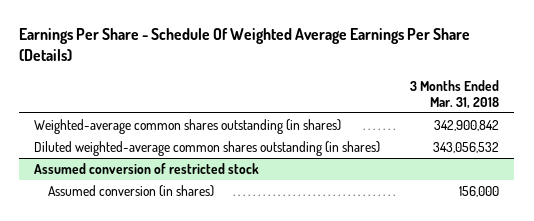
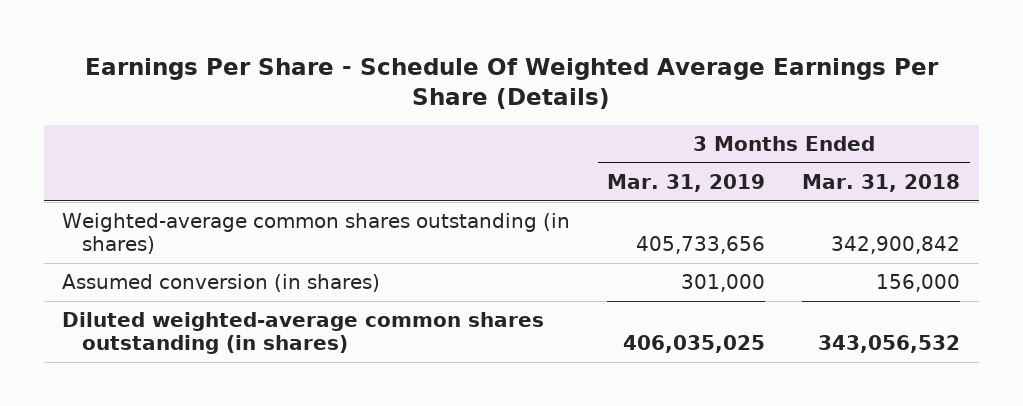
- | 3 Months Ended Mar. 31, 2018
+ | 3 Months Ended Mar. 31, 2019 | 3 Months Ended Mar. 31, 2018
- Assumed conversion of restricted stock
moved down: Diluted weighted-average common shares outstanding (in shares) | 406,035,025 | 343,056,532

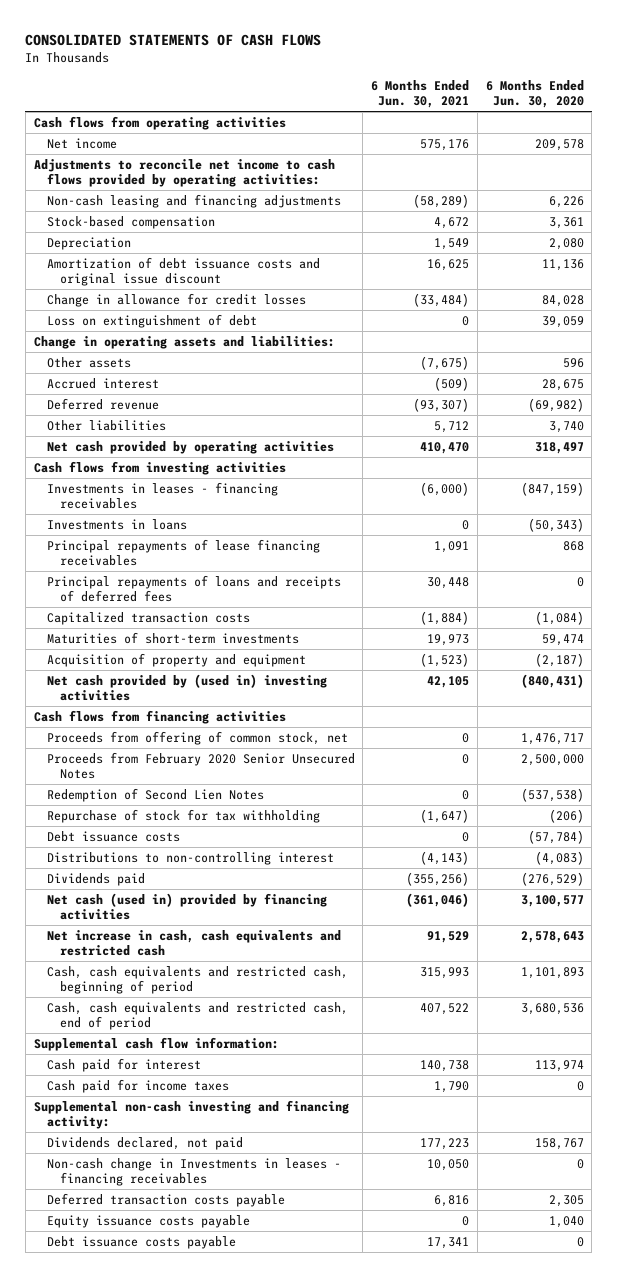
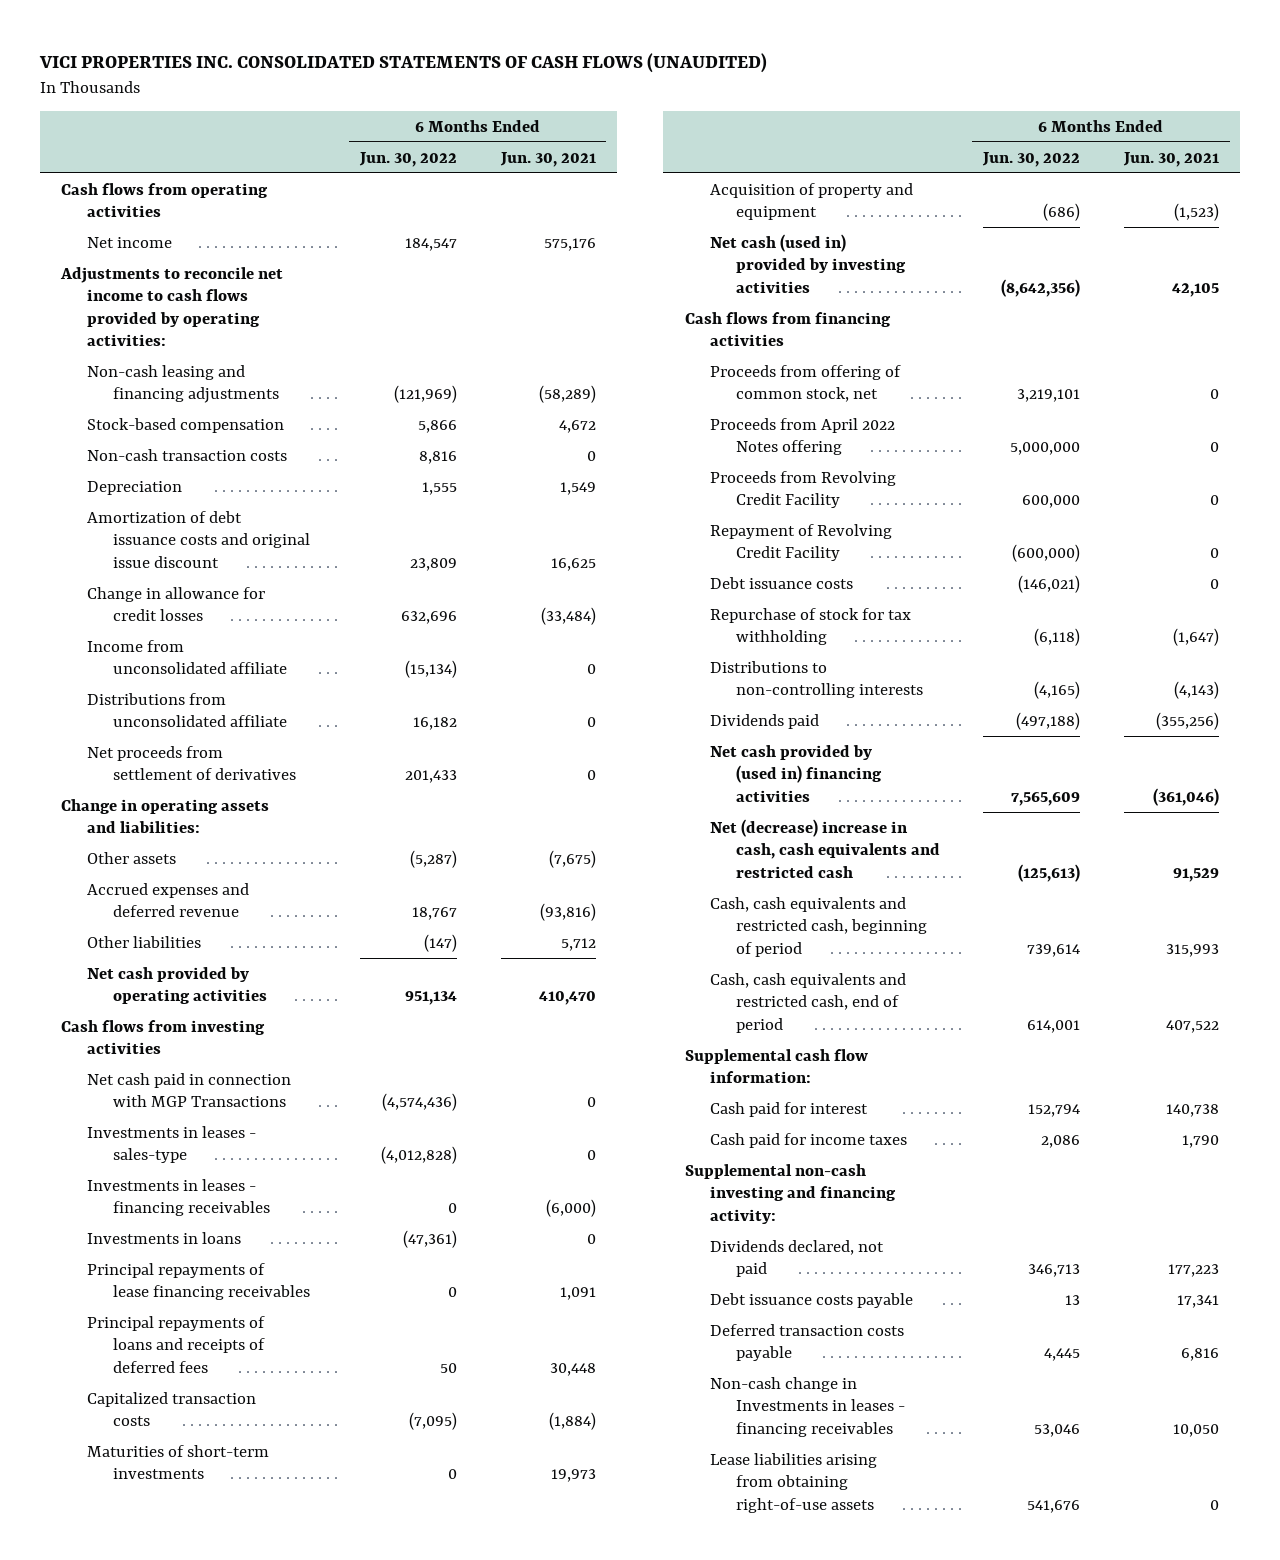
- CONSOLIDATED STATEMENTS OF CASH FLOWS
+ VICI PROPERTIES INC. CONSOLIDATED STATEMENTS OF CASH FLOWS (UNAUDITED)
- | 6 Months Ended Jun. 30, 2021 | 6 Months Ended Jun. 30, 2020
+ | 6 Months Ended Jun. 30, 2022 | 6 Months Ended Jun. 30, 2021
+ Non-cash transaction costs | 8,816 | 0
- Loss on extinguishment of debt | 0 | 39,059
+ Income from unconsolidated affiliate | (15,134) | 0
+ Distributions from unconsolidated affiliate | 16,182 | 0
+ Net proceeds from settlement of derivatives | 201,433 | 0
- Accrued interest | (509) | 28,675
- Deferred revenue | (93,307) | (69,982)
+ Accrued expenses and deferred revenue | 18,767 | (93,816)
+ Net cash paid in connection with MGP Transactions | (4,574,436) | 0
+ Investments in leases - sales-type | (4,012,828) | 0
- Net cash provided by (used in) investing activities | 42,105 | (840,431)
+ Net cash (used in) provided by investing activities | (8,642,356) | 42,105
- Proceeds from February 2020 Senior Unsecured Notes | 0 | 2,500,000
- Redemption of Second Lien Notes | 0 | (537,538)
+ Proceeds from April 2022 Notes offering | 5,000,000 | 0
+ Proceeds from Revolving Credit Facility | 600,000 | 0
+ Repayment of Revolving Credit Facility | (600,000) | 0
- Distributions to non-controlling interest | (4,143) | (4,083)
moved down: Repurchase of stock for tax withholding | (6,118) | (1,647)
+ Distributions to non-controlling interests | (4,165) | (4,143)
- Net cash (used in) provided by financing activities | (361,046) | 3,100,577
- Net increase in cash, cash equivalents and restricted cash | 91,529 | 2,578,643
+ Net cash provided by (used in) financing activities | 7,565,609 | (361,046)
+ Net (decrease) increase in cash, cash equivalents and restricted cash | (125,613) | 91,529
- Equity issuance costs payable | 0 | 1,040
moved down: Deferred transaction costs payable | 4,445 | 6,816
moved down: Non-cash change in Investments in leases - financing receivables | 53,046 | 10,050
+ Lease liabilities arising from obtaining right-of-use assets | 541,676 | 0

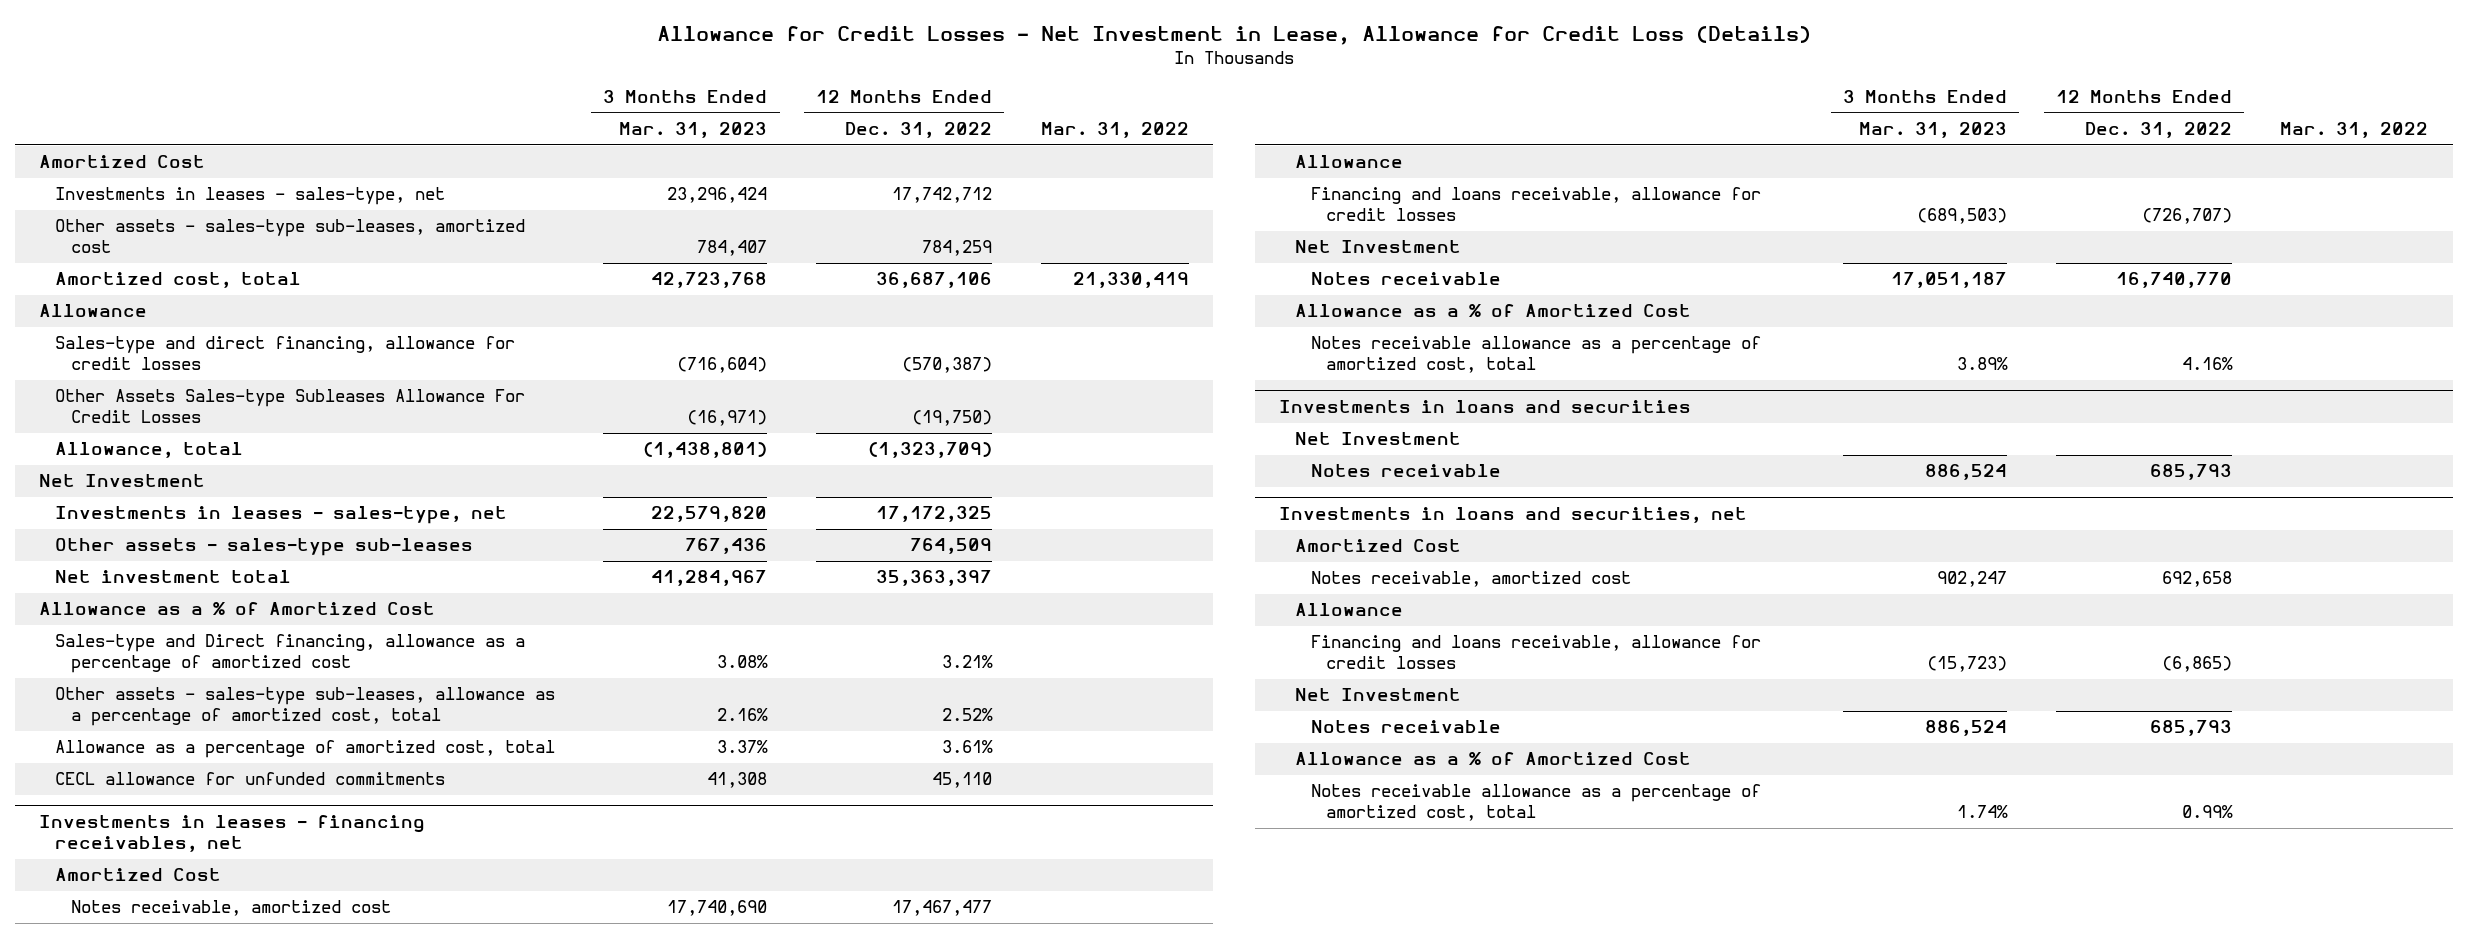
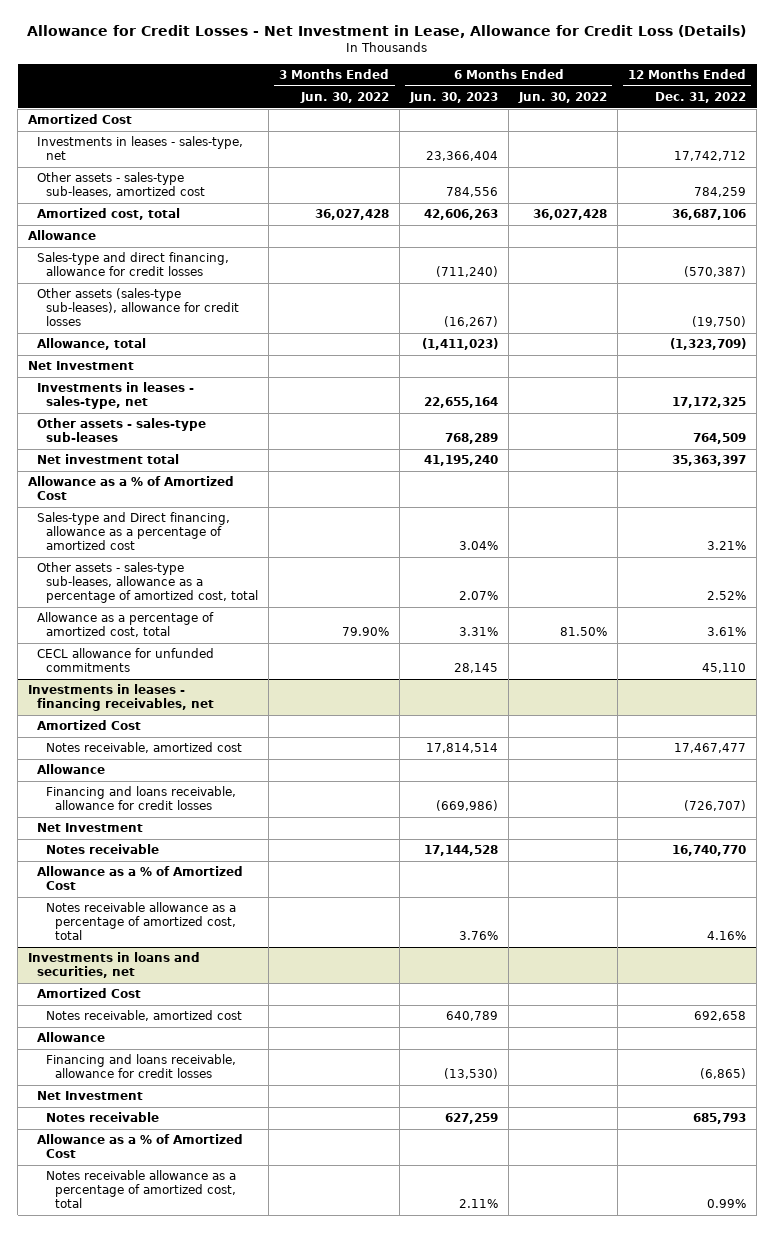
- | 3 Months Ended Mar. 31, 2023 | 12 Months Ended Dec. 31, 2022 | Mar. 31, 2022
+ | 3 Months Ended Jun. 30, 2022 | 6 Months Ended Jun. 30, 2023 | 6 Months Ended Jun. 30, 2022 | 12 Months Ended Dec. 31, 2022
- Other Assets Sales-type Subleases Allowance For Credit Losses | (16,971) | (19,750) |
+ Other assets (sales-type sub-leases), allowance for credit losses | | (16,267) | | (19,750)
- Investments in loans and securities
- Net Investment
- Notes receivable | 886,524 | 685,793 |

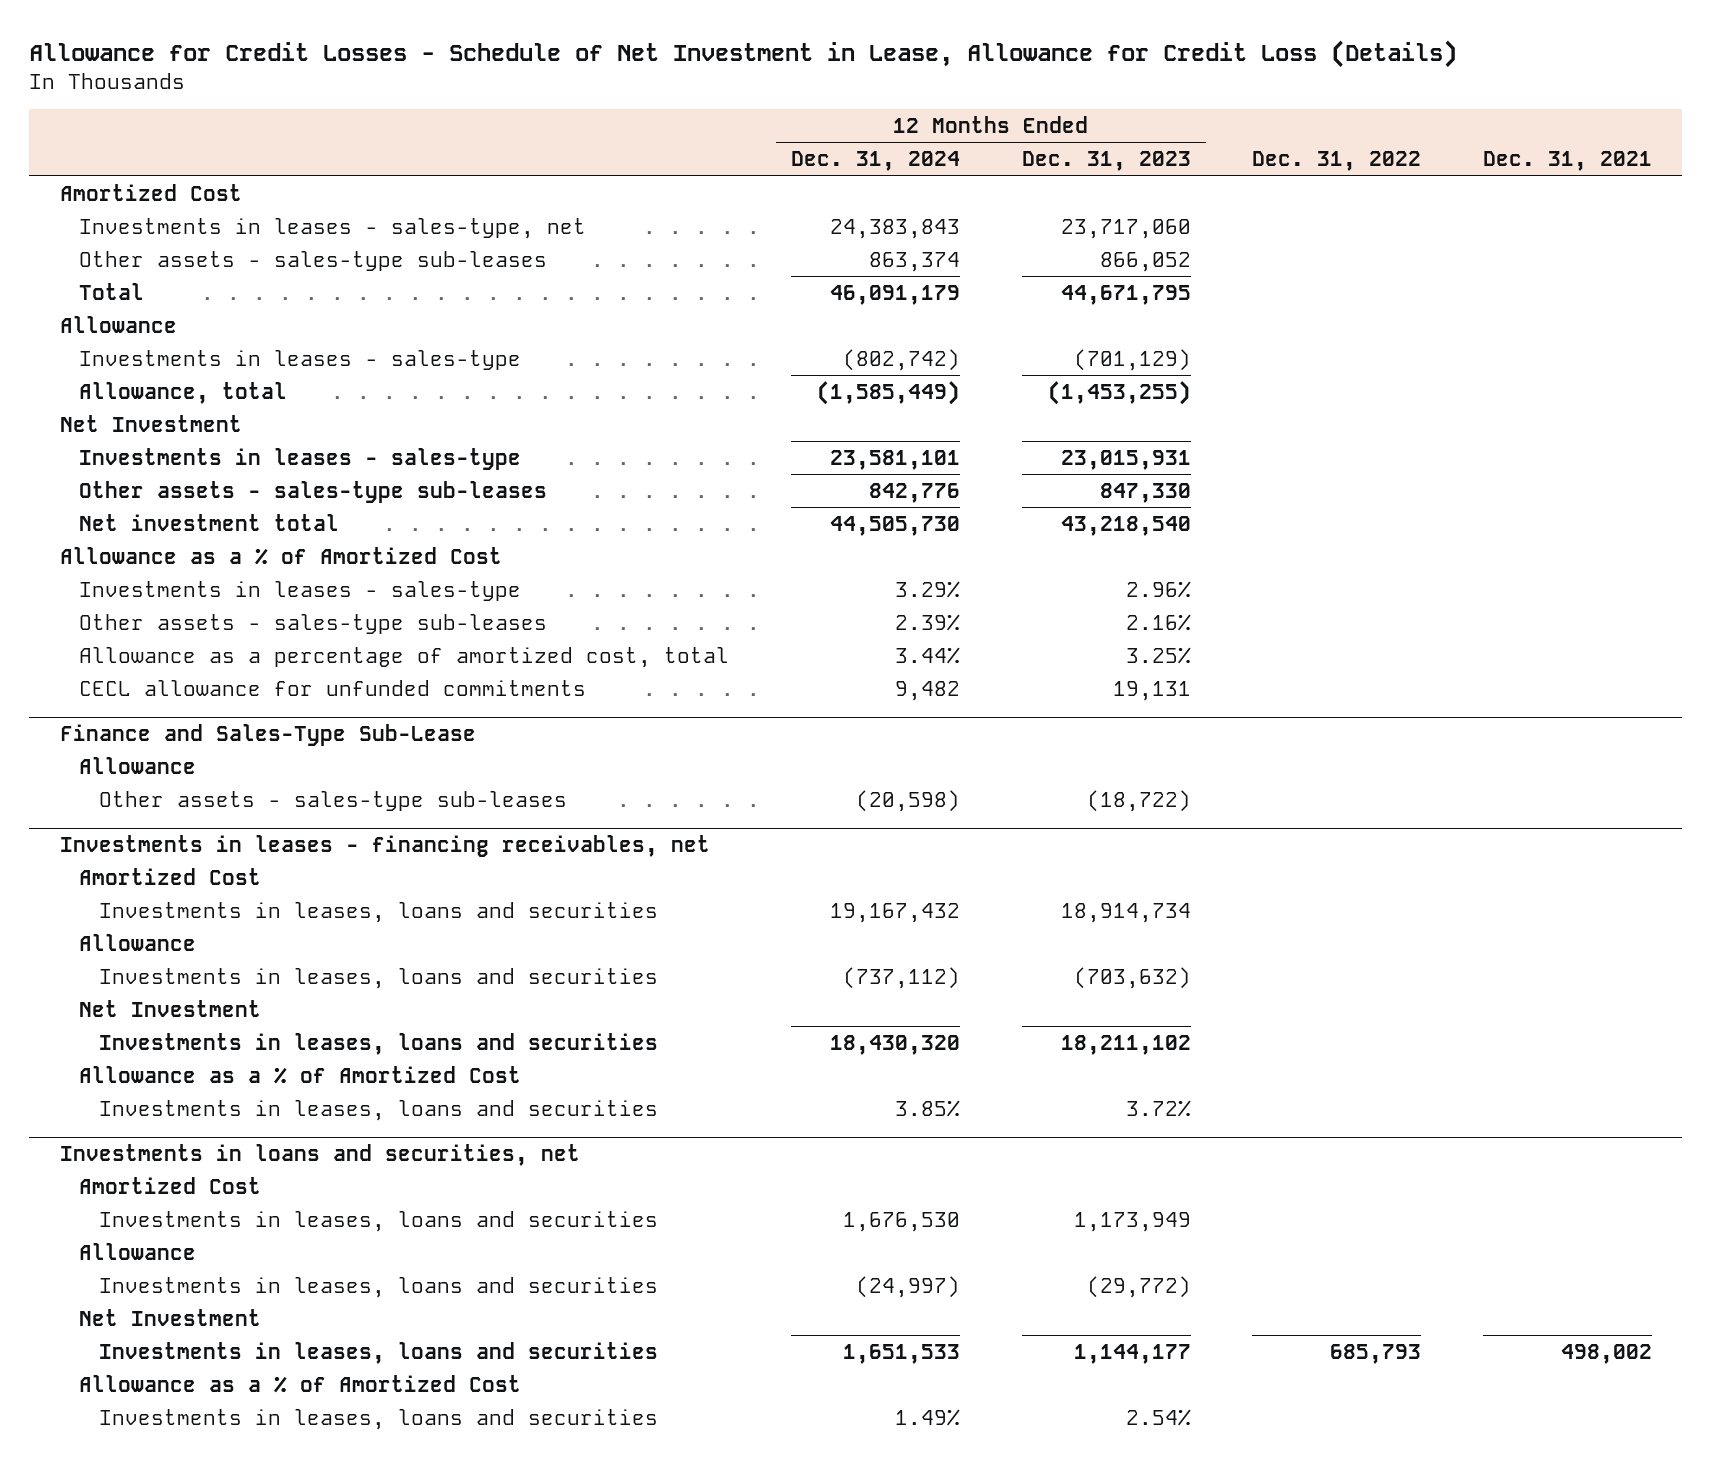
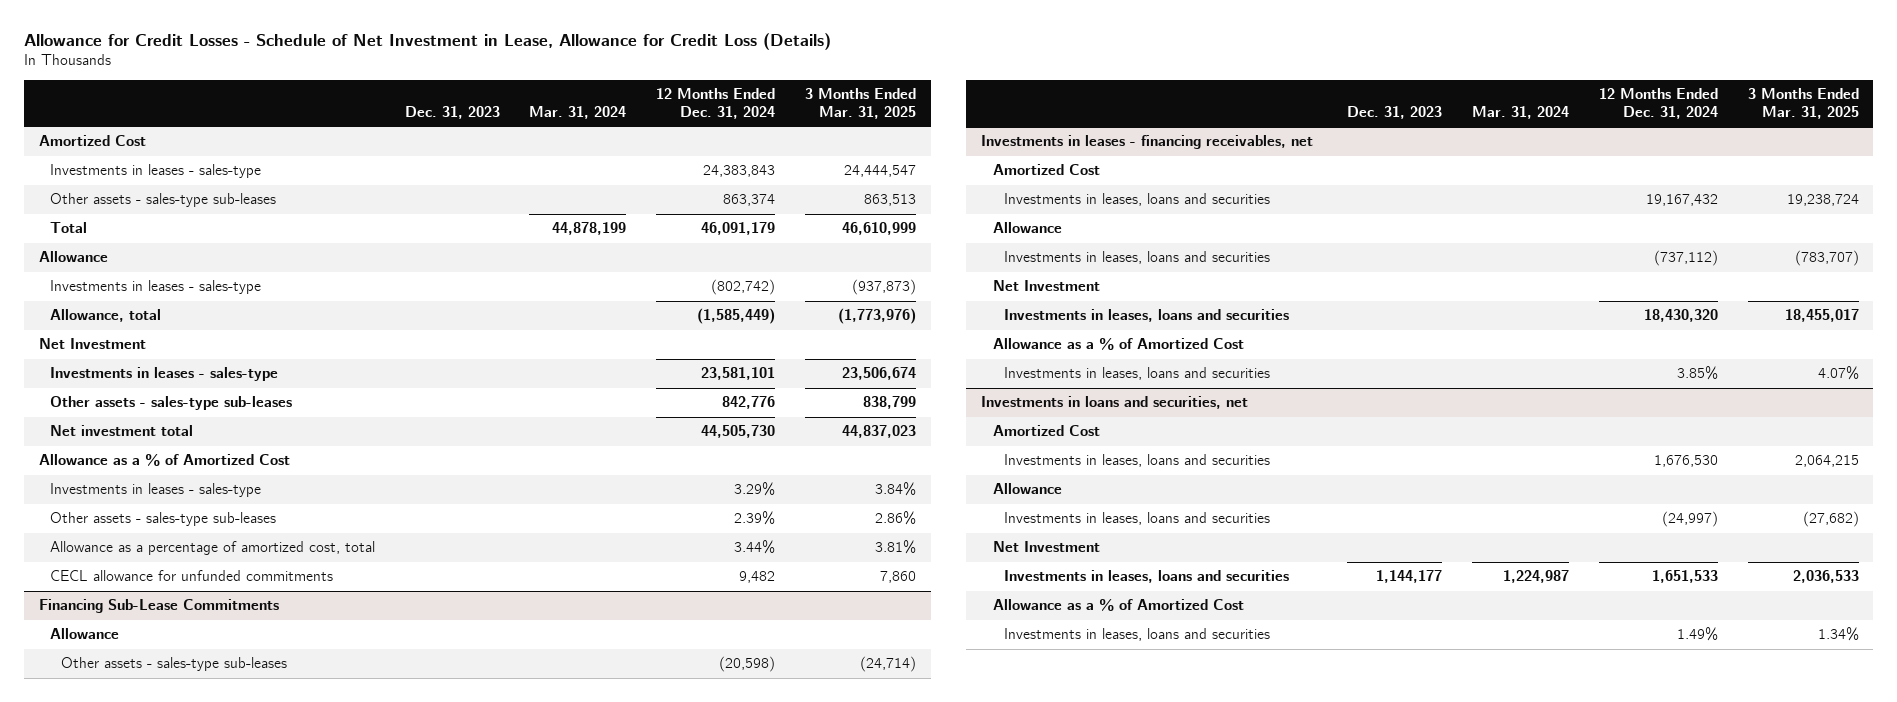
- | 12 Months Ended Dec. 31, 2024 | 12 Months Ended Dec. 31, 2023 | Dec. 31, 2022 | Dec. 31, 2021
+ | Dec. 31, 2023 | Mar. 31, 2024 | 12 Months Ended Dec. 31, 2024 | 3 Months Ended Mar. 31, 2025
- Investments in leases - sales-type, net | 24,383,843 | 23,717,060 | |
+ Investments in leases - sales-type | | | 24,383,843 | 24,444,547
- Finance and Sales-Type Sub-Lease
+ Financing Sub-Lease Commitments

